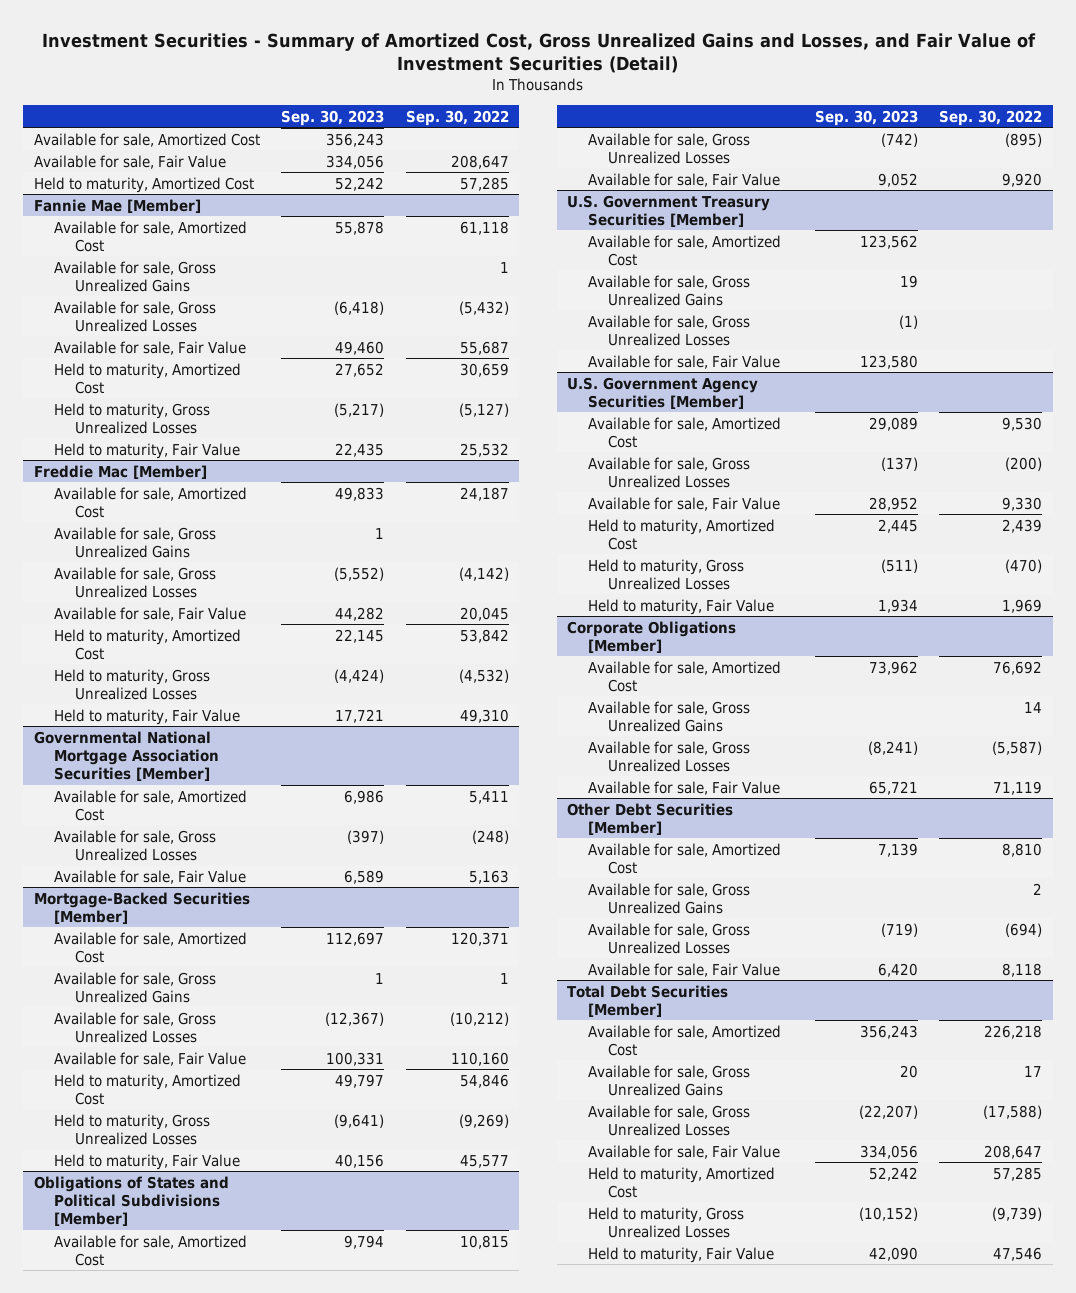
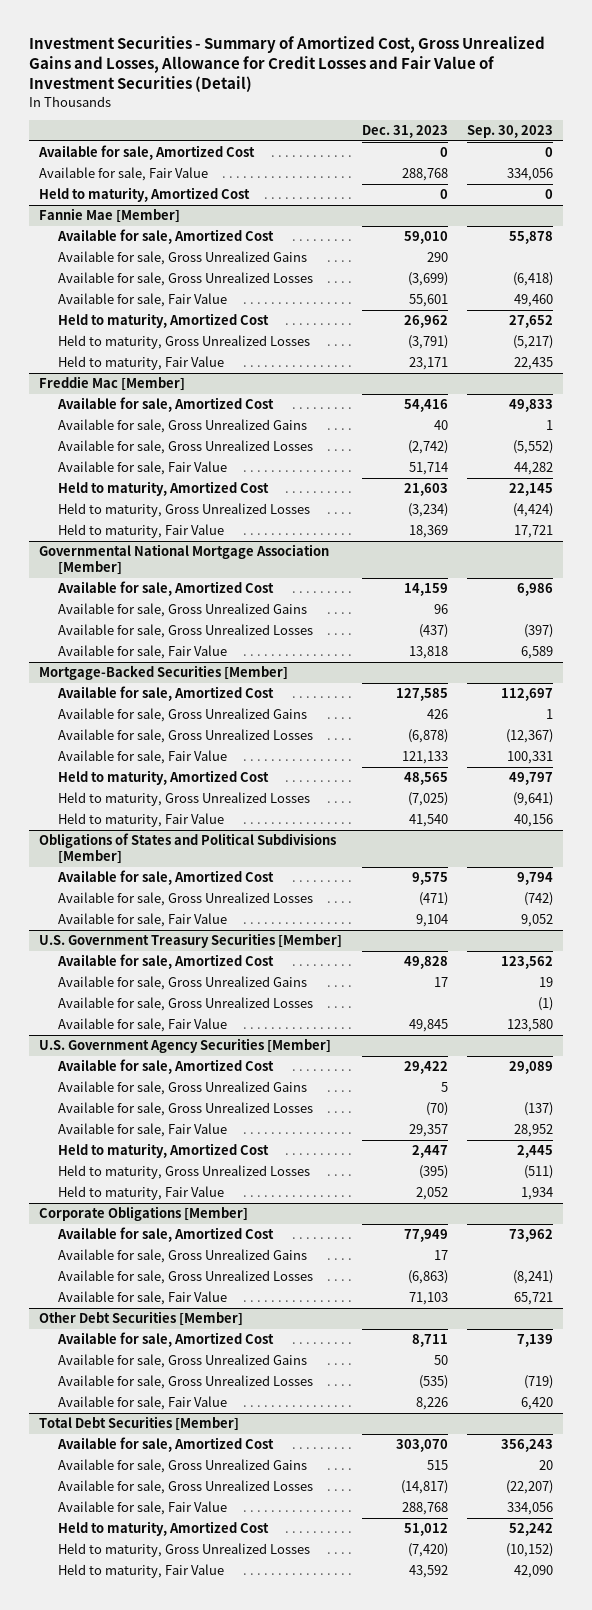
- Investment Securities - Summary of Amortized Cost, Gross Unrealized Gains and Losses, and Fair Value of Investment Securities (Detail)
+ Investment Securities - Summary of Amortized Cost, Gross Unrealized Gains and Losses, Allowance for Credit Losses and Fair Value of Investment Securities (Detail)
- | Sep. 30, 2023 | Sep. 30, 2022
+ | Dec. 31, 2023 | Sep. 30, 2023
- Available for sale, Amortized Cost | 356,243 |
+ Available for sale, Amortized Cost | 0 | 0
- Held to maturity, Amortized Cost | 52,242 | 57,285
+ Held to maturity, Amortized Cost | 0 | 0
- Governmental National Mortgage Association Securities [Member]
+ Governmental National Mortgage Association [Member]
+ Available for sale, Gross Unrealized Gains | 96 |
@ U.S. Government Agency Securities [Member]
+ Available for sale, Gross Unrealized Gains | 5 |

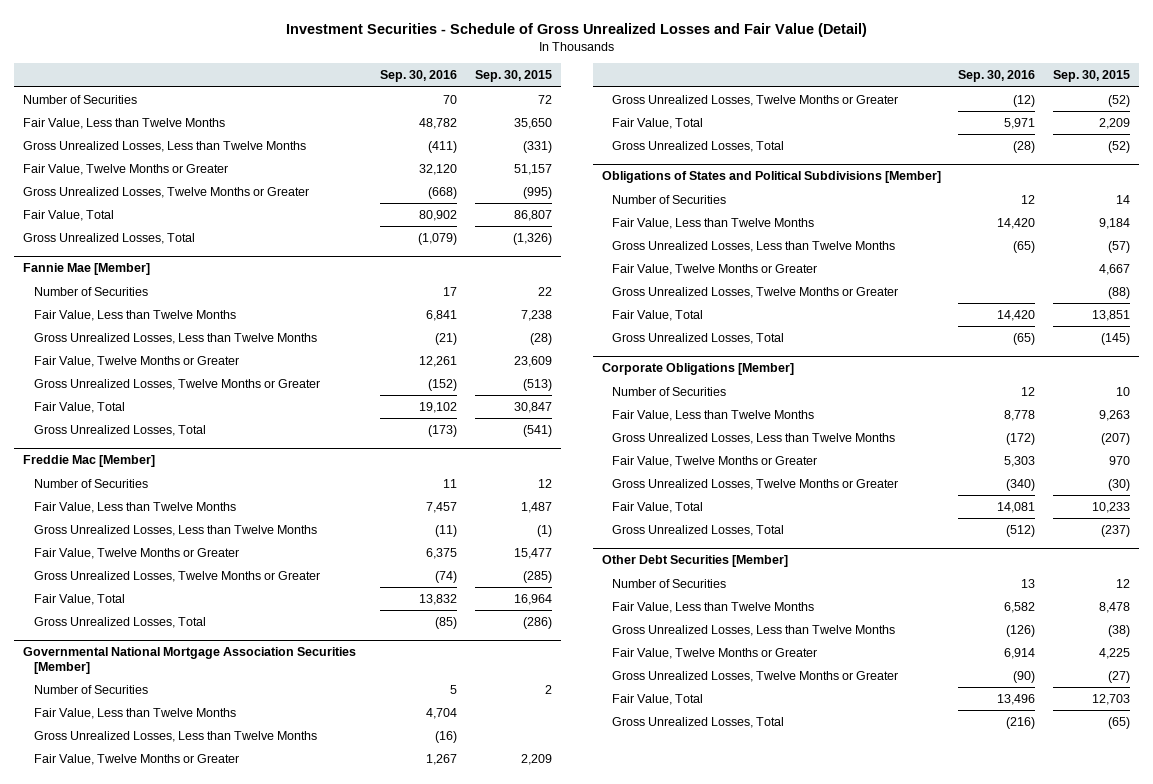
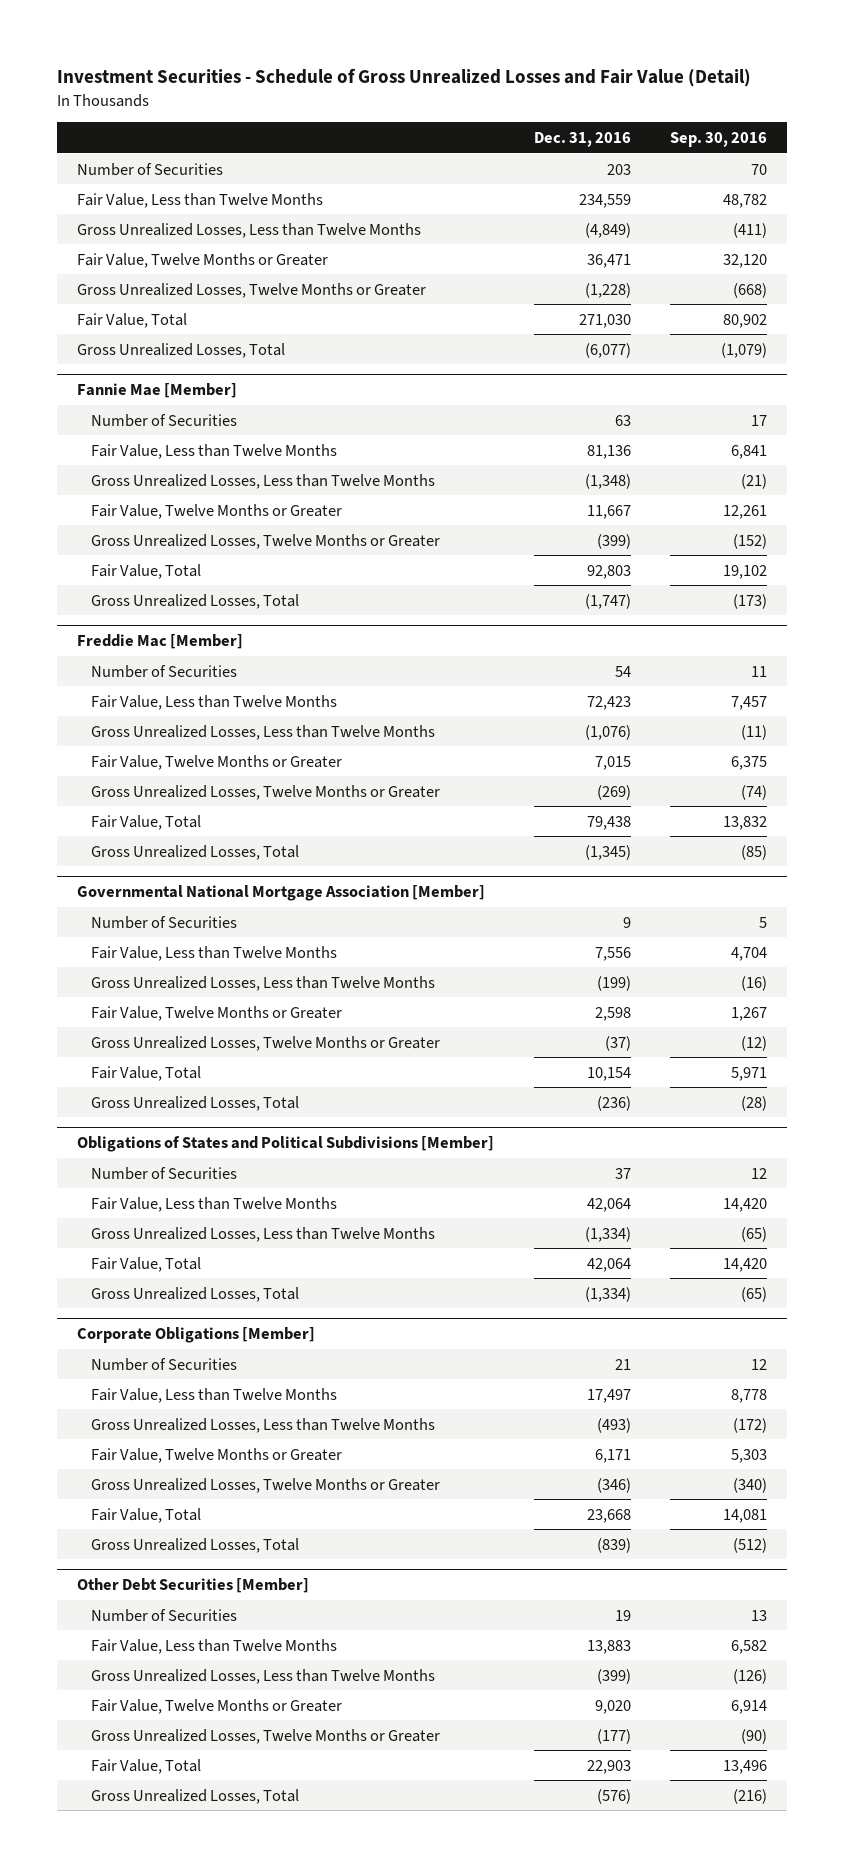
- | Sep. 30, 2016 | Sep. 30, 2015
+ | Dec. 31, 2016 | Sep. 30, 2016
- Governmental National Mortgage Association Securities [Member]
+ Governmental National Mortgage Association [Member]
@ Obligations of States and Political Subdivisions [Member]
- Fair Value, Twelve Months or Greater | | 4,667
- Gross Unrealized Losses, Twelve Months or Greater | | (88)

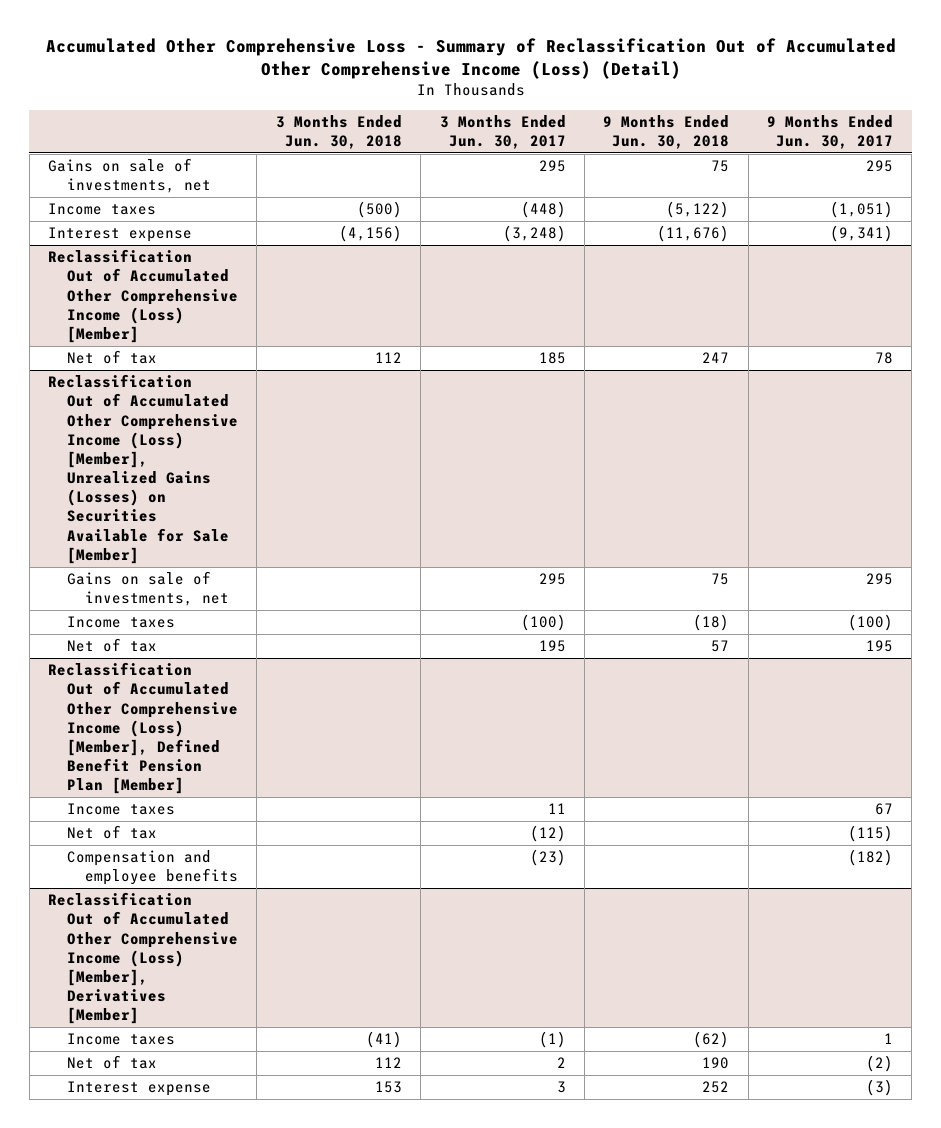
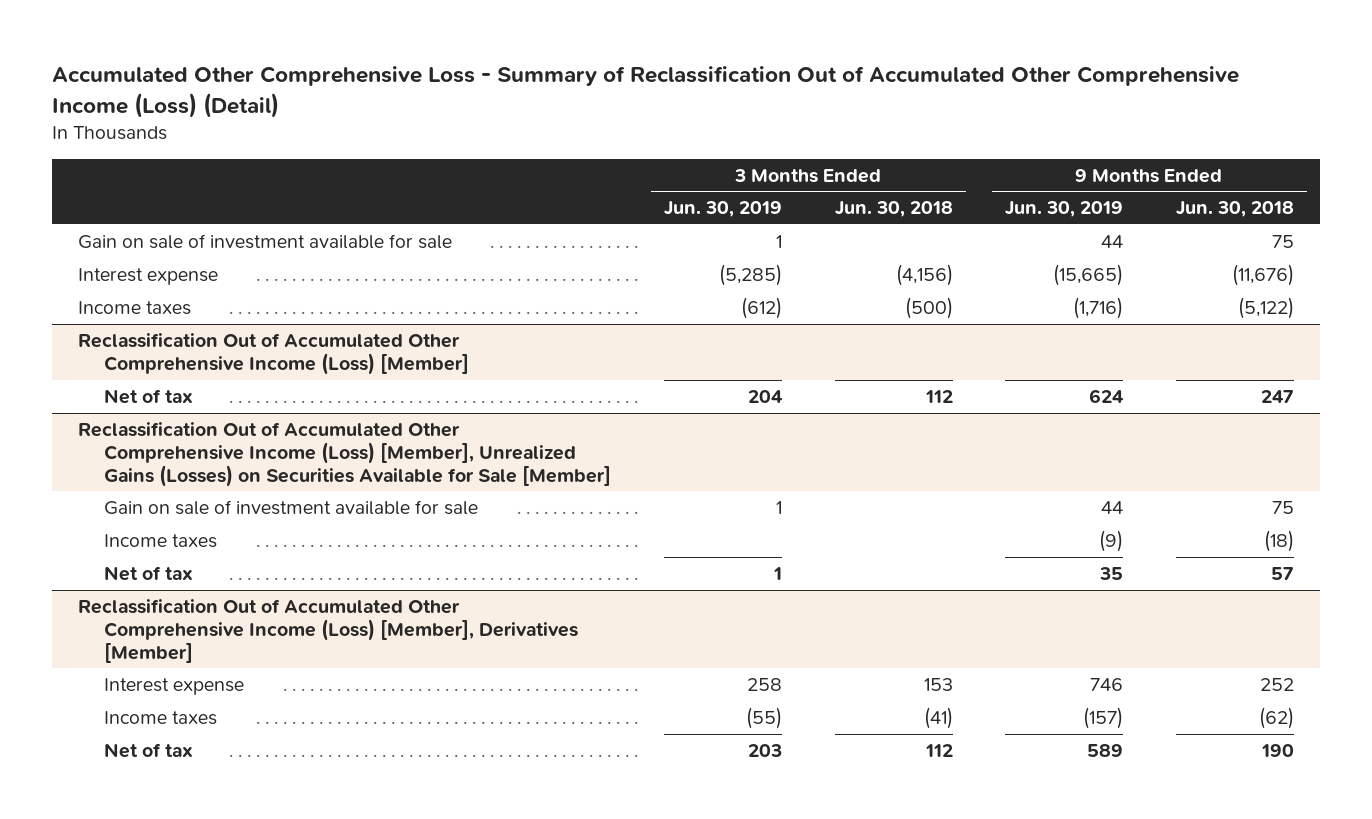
- | 3 Months Ended Jun. 30, 2018 | 3 Months Ended Jun. 30, 2017 | 9 Months Ended Jun. 30, 2018 | 9 Months Ended Jun. 30, 2017
+ | 3 Months Ended Jun. 30, 2019 | 3 Months Ended Jun. 30, 2018 | 9 Months Ended Jun. 30, 2019 | 9 Months Ended Jun. 30, 2018
- Gains on sale of investments, net | | 295 | 75 | 295
+ Gain on sale of investment available for sale | 1 | | 44 | 75
moved down: Income taxes | (612) | (500) | (1,716) | (5,122)
@ Reclassification Out of Accumulated Other Comprehensive Income (Loss) [Member], Unrealized Gains (Losses) on Securities Available for Sale [Member]
- Gains on sale of investments, net | | 295 | 75 | 295
+ Gain on sale of investment available for sale | 1 | | 44 | 75
- Reclassification Out of Accumulated Other Comprehensive Income (Loss) [Member], Defined Benefit Pension Plan [Member]
- Income taxes | | 11 | | 67
- Net of tax | | (12) | | (115)
- Compensation and employee benefits | | (23) | | (182)
@ Reclassification Out of Accumulated Other Comprehensive Income (Loss) [Member], Derivatives [Member]
moved up: Interest expense | 258 | 153 | 746 | 252

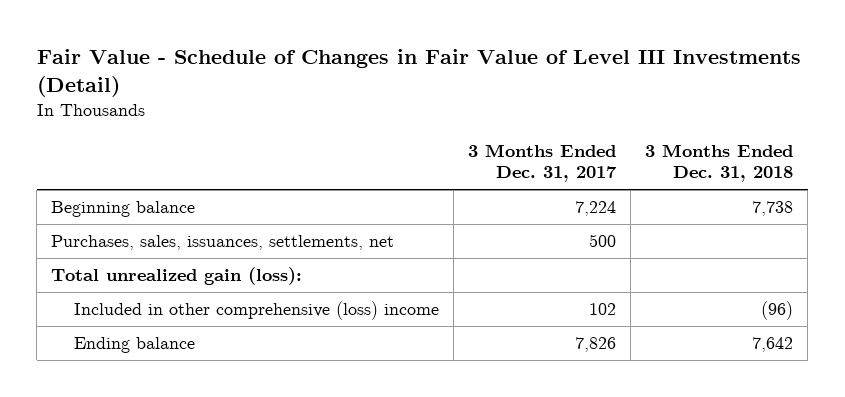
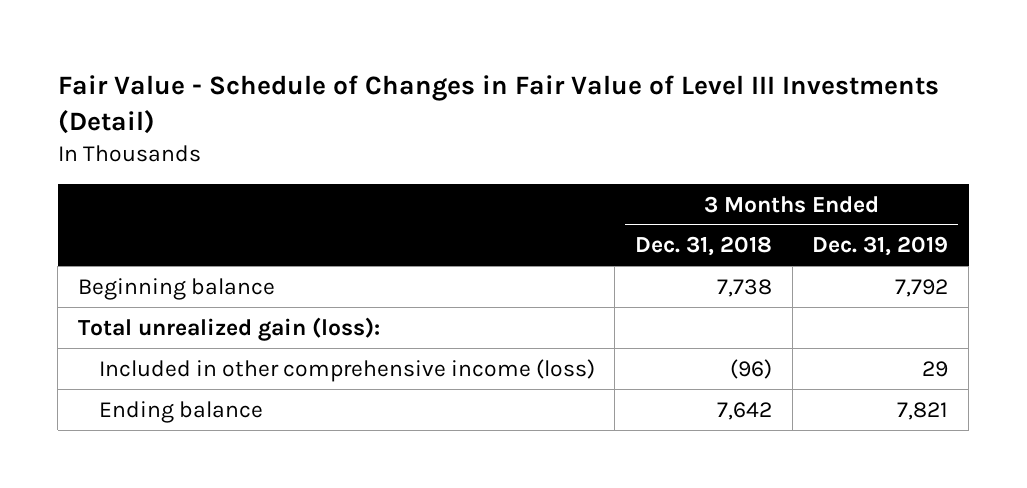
- | 3 Months Ended Dec. 31, 2017 | 3 Months Ended Dec. 31, 2018
+ | 3 Months Ended Dec. 31, 2018 | 3 Months Ended Dec. 31, 2019
- Purchases, sales, issuances, settlements, net | 500 |
- Included in other comprehensive (loss) income | 102 | (96)
+ Included in other comprehensive income (loss) | (96) | 29

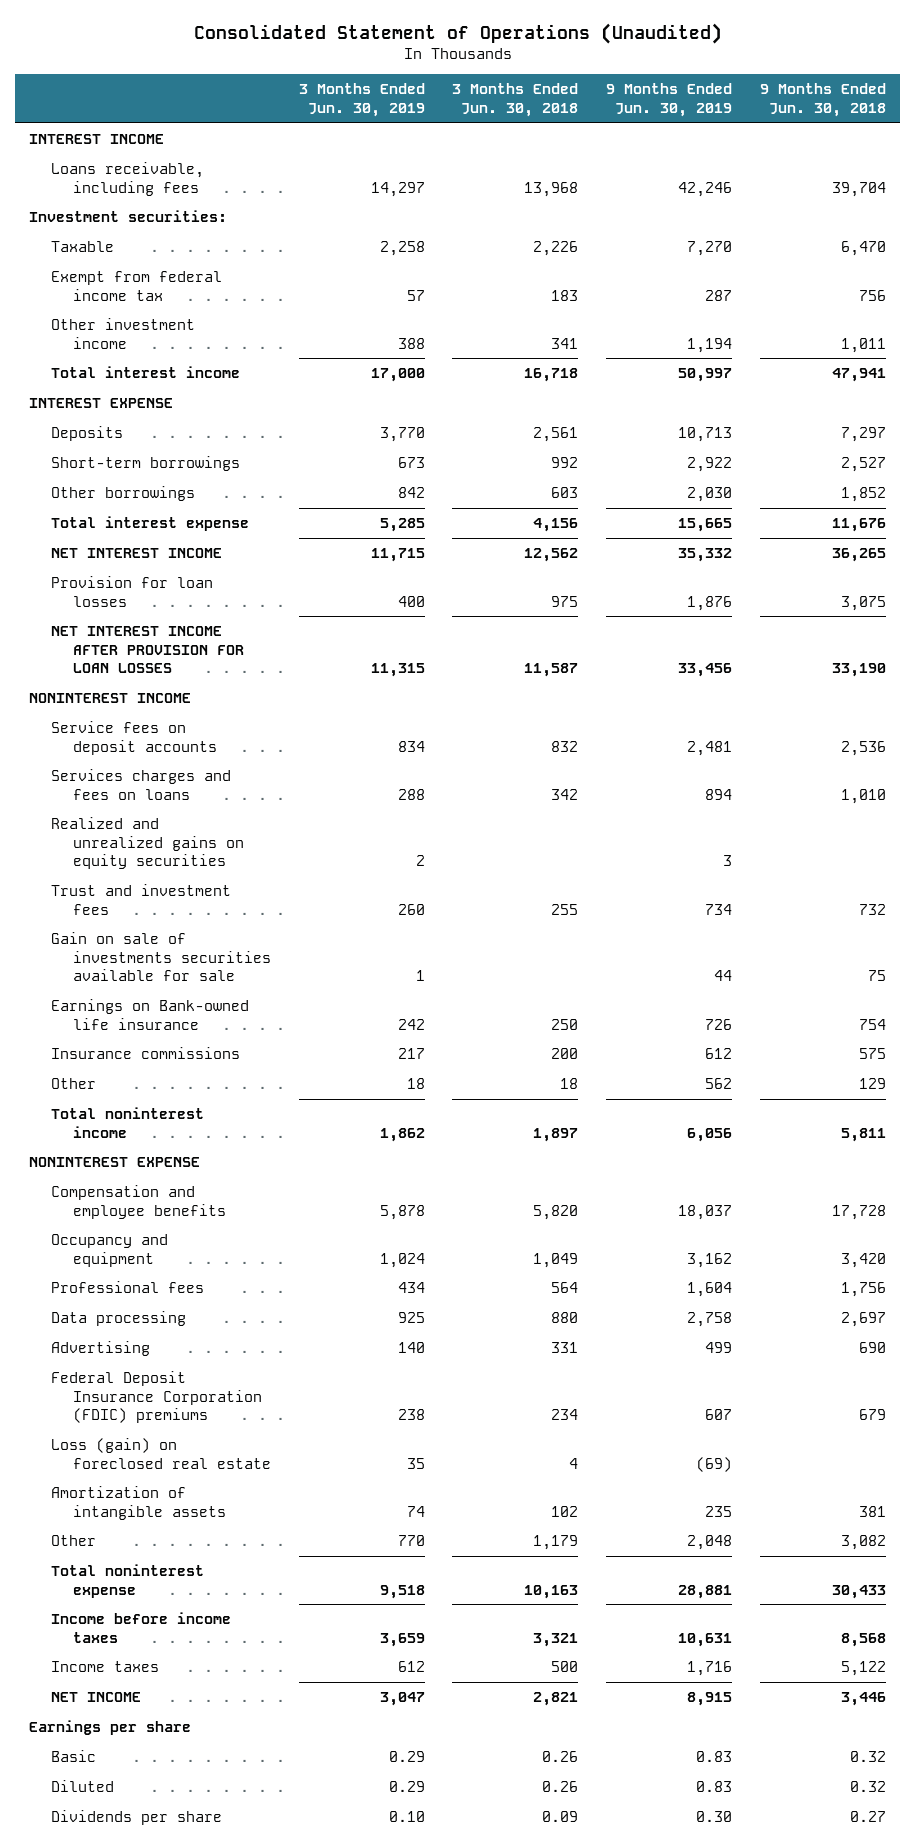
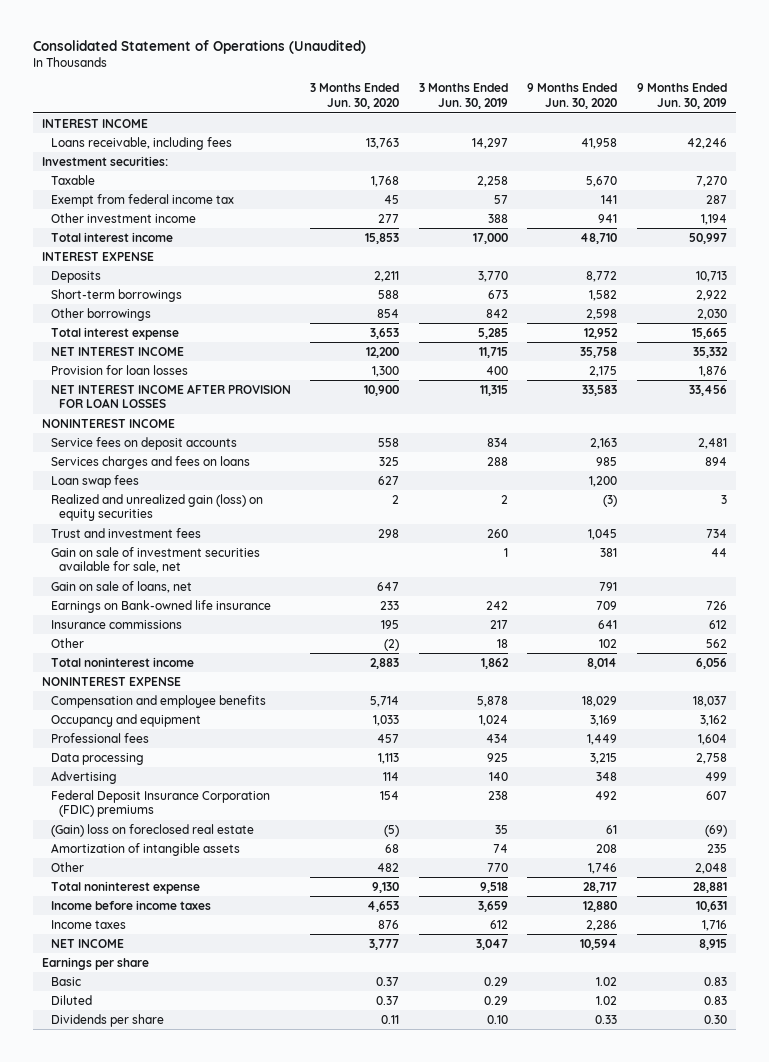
- | 3 Months Ended Jun. 30, 2019 | 3 Months Ended Jun. 30, 2018 | 9 Months Ended Jun. 30, 2019 | 9 Months Ended Jun. 30, 2018
+ | 3 Months Ended Jun. 30, 2020 | 3 Months Ended Jun. 30, 2019 | 9 Months Ended Jun. 30, 2020 | 9 Months Ended Jun. 30, 2019
- Realized and unrealized gains on equity securities | 2 | | 3 |
+ Loan swap fees | 627 | | 1,200 |
+ Realized and unrealized gain (loss) on equity securities | 2 | 2 | (3) | 3
- Gain on sale of investments securities available for sale | 1 | | 44 | 75
+ Gain on sale of investment securities available for sale, net | | 1 | 381 | 44
+ Gain on sale of loans, net | 647 | | 791 |
- Loss (gain) on foreclosed real estate | 35 | 4 | (69) |
+ (Gain) loss on foreclosed real estate | (5) | 35 | 61 | (69)

